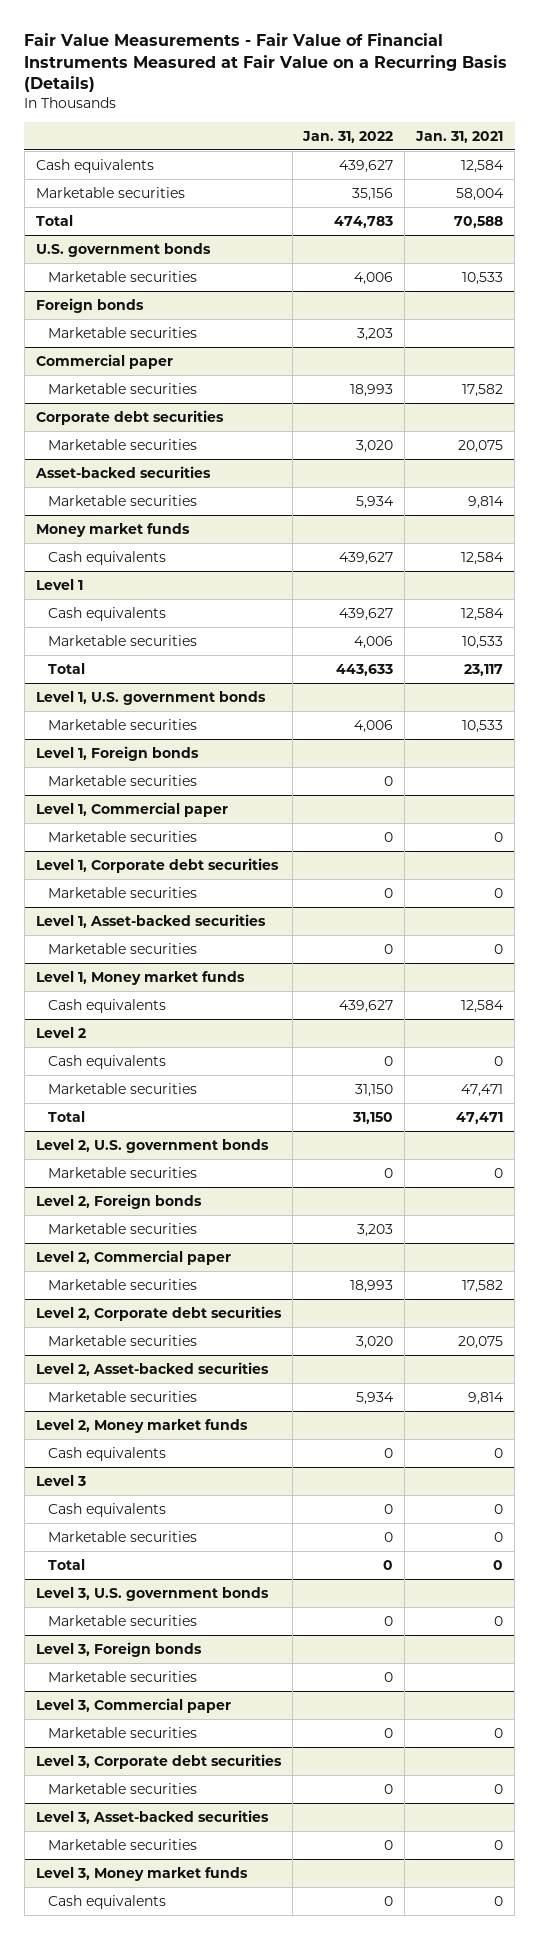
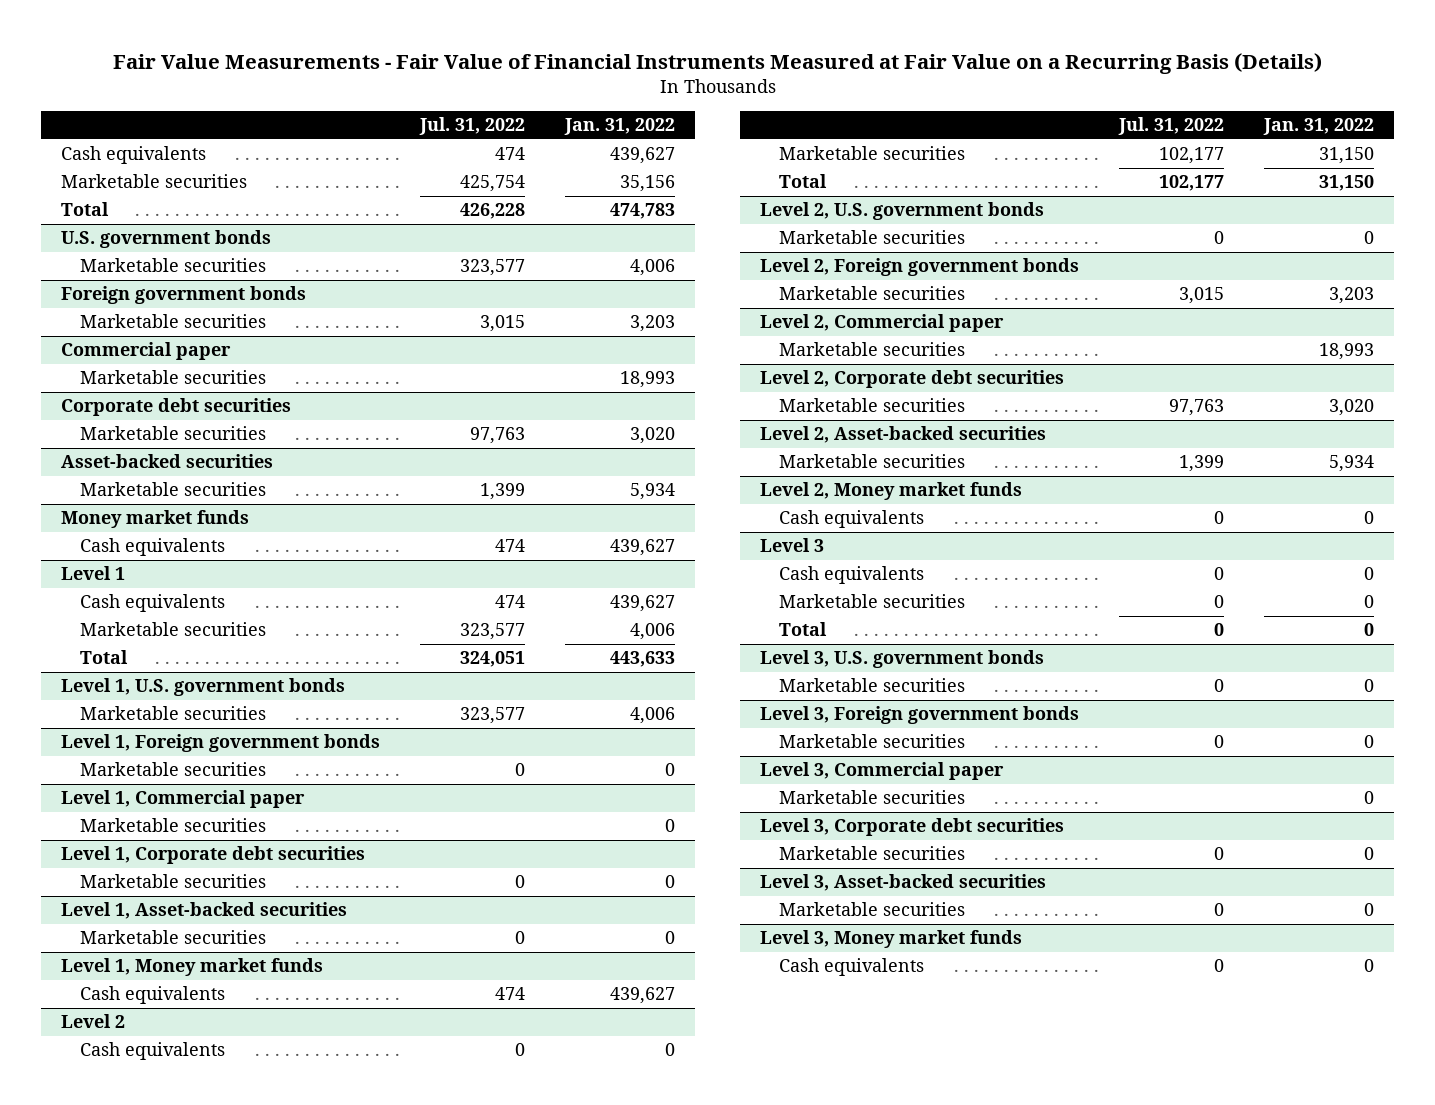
- | Jan. 31, 2022 | Jan. 31, 2021
+ | Jul. 31, 2022 | Jan. 31, 2022
- Foreign bonds
+ Foreign government bonds
- Level 1, Foreign bonds
+ Level 1, Foreign government bonds
- Level 2, Foreign bonds
+ Level 2, Foreign government bonds
- Level 3, Foreign bonds
+ Level 3, Foreign government bonds

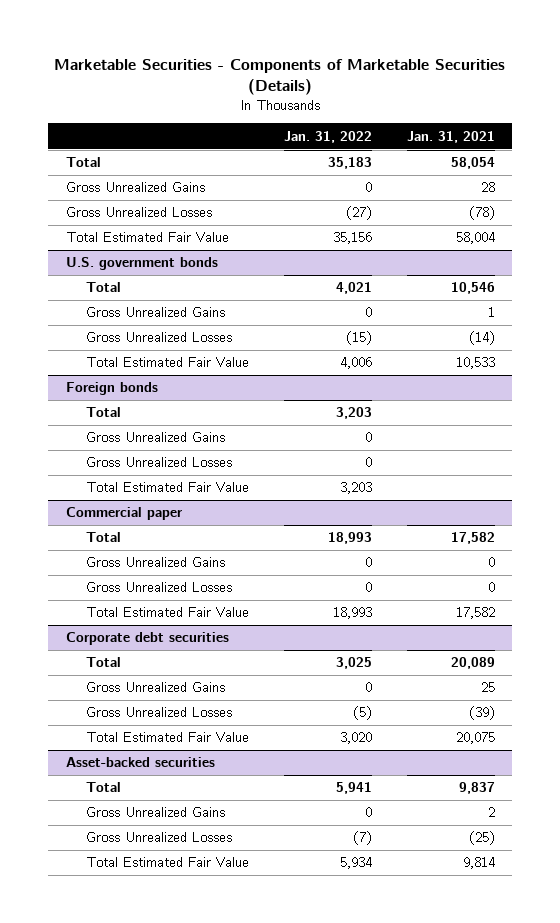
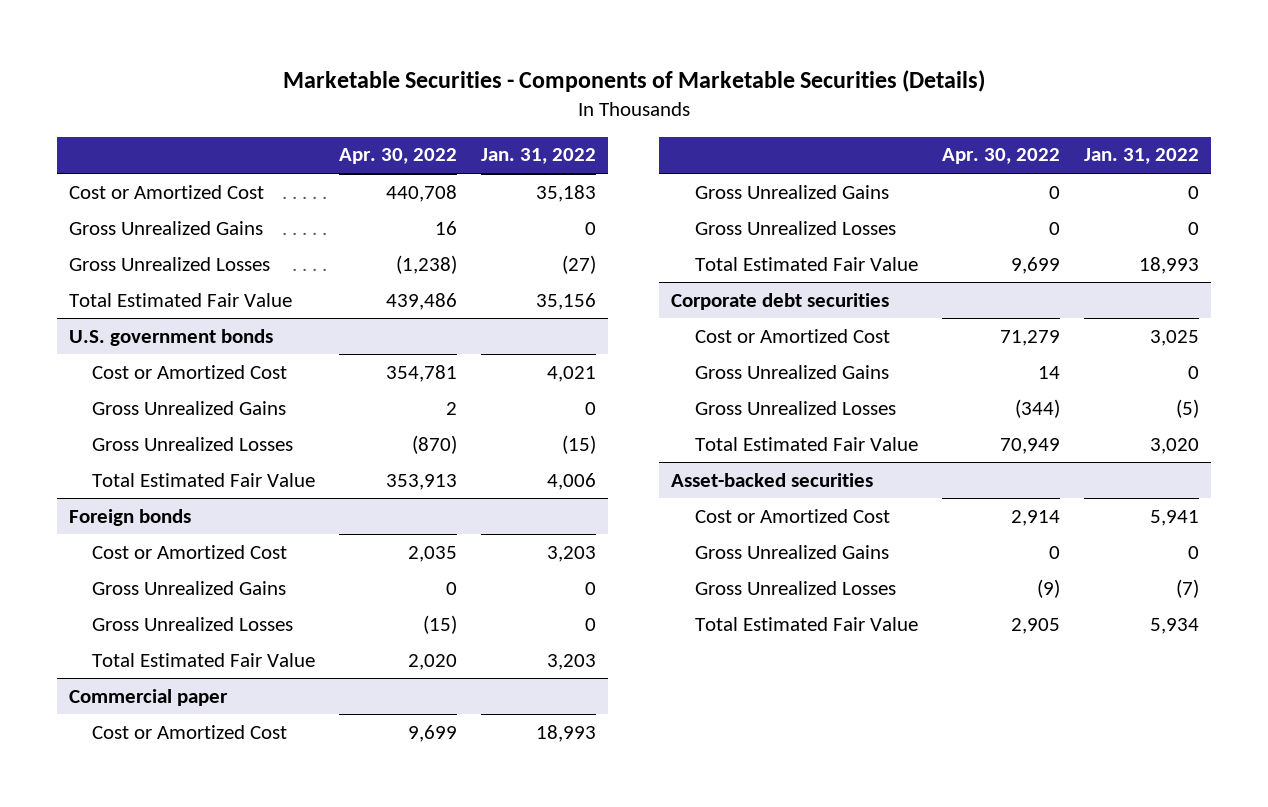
- | Jan. 31, 2022 | Jan. 31, 2021
+ | Apr. 30, 2022 | Jan. 31, 2022
- Total | 35,183 | 58,054
+ Cost or Amortized Cost | 440,708 | 35,183
@ U.S. government bonds
- Total | 4,021 | 10,546
+ Cost or Amortized Cost | 354,781 | 4,021
@ Foreign bonds
- Total | 3,203 |
+ Cost or Amortized Cost | 2,035 | 3,203
@ Commercial paper
- Total | 18,993 | 17,582
+ Cost or Amortized Cost | 9,699 | 18,993
@ Corporate debt securities
- Total | 3,025 | 20,089
+ Cost or Amortized Cost | 71,279 | 3,025
@ Asset-backed securities
- Total | 5,941 | 9,837
+ Cost or Amortized Cost | 2,914 | 5,941

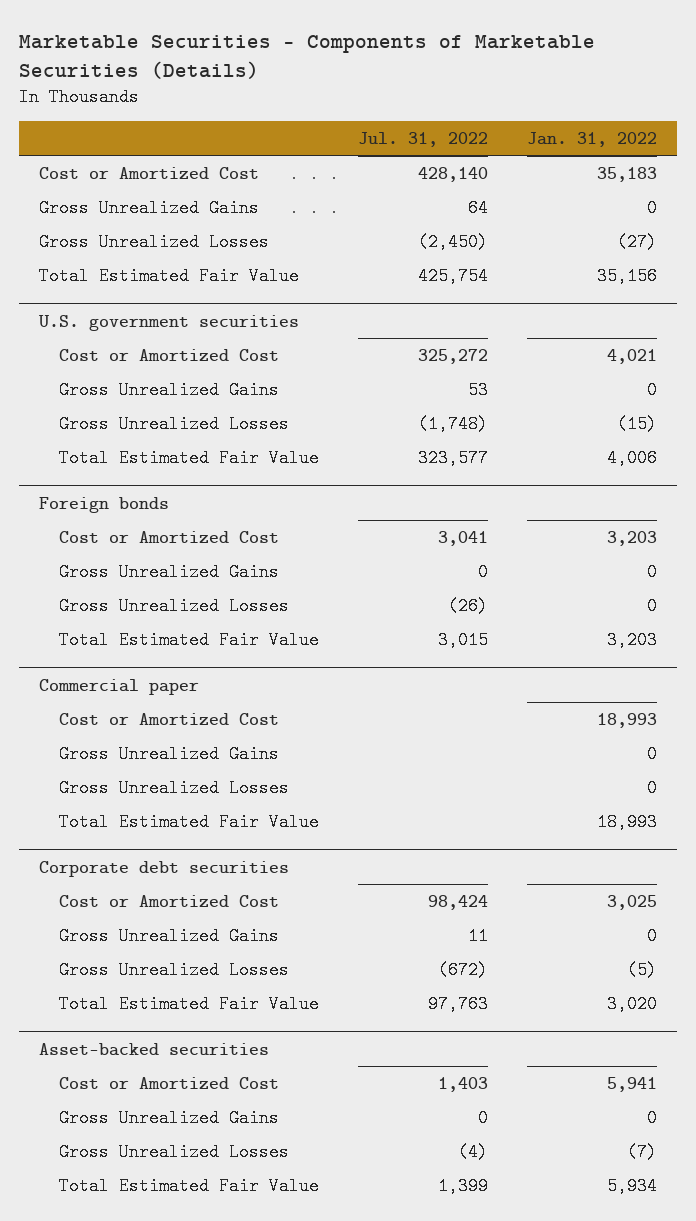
- | Apr. 30, 2022 | Jan. 31, 2022
+ | Jul. 31, 2022 | Jan. 31, 2022
- U.S. government bonds
+ U.S. government securities

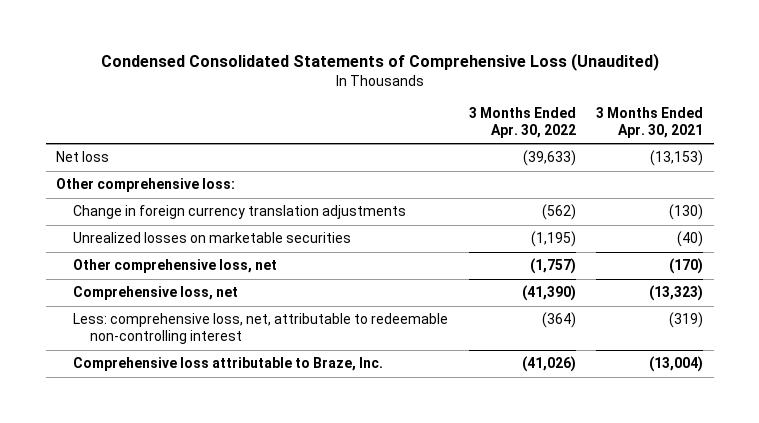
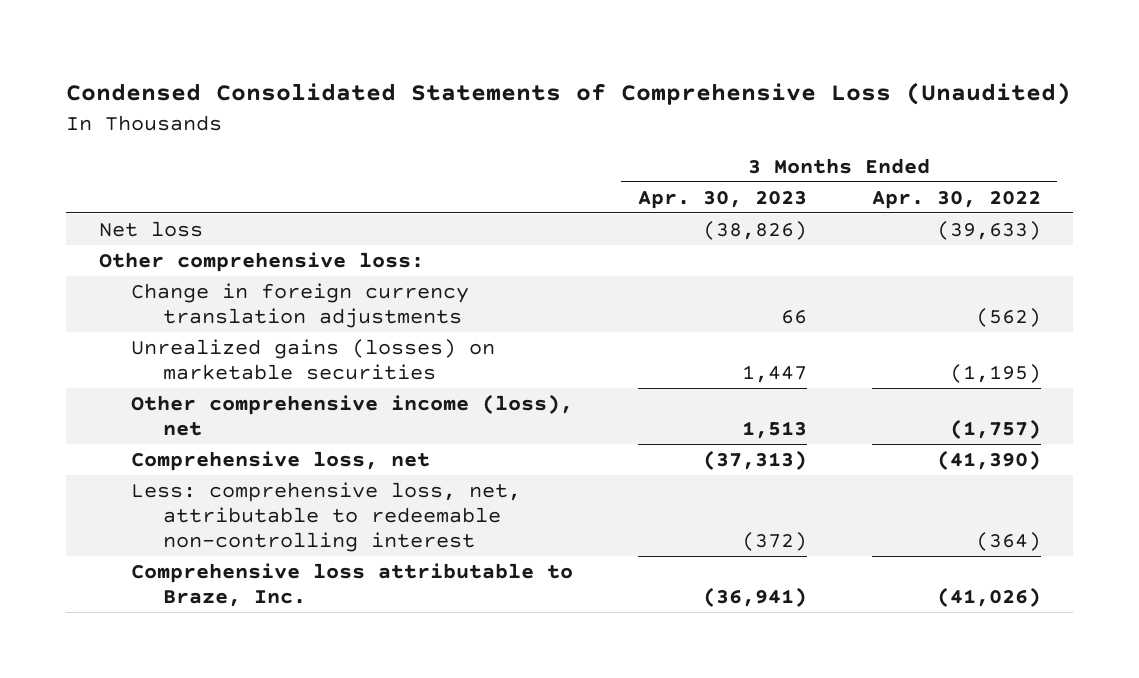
- | 3 Months Ended Apr. 30, 2022 | 3 Months Ended Apr. 30, 2021
+ | 3 Months Ended Apr. 30, 2023 | 3 Months Ended Apr. 30, 2022
- Unrealized losses on marketable securities | (1,195) | (40)
- Other comprehensive loss, net | (1,757) | (170)
+ Unrealized gains (losses) on marketable securities | 1,447 | (1,195)
+ Other comprehensive income (loss), net | 1,513 | (1,757)

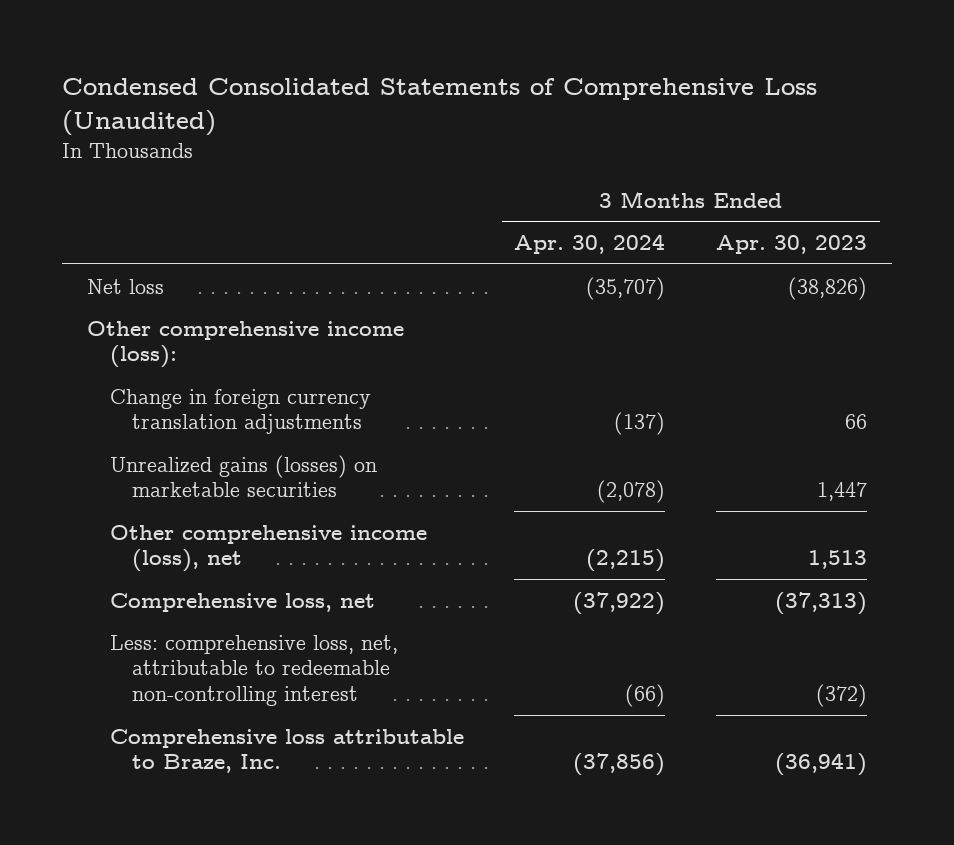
- | 3 Months Ended Apr. 30, 2023 | 3 Months Ended Apr. 30, 2022
+ | 3 Months Ended Apr. 30, 2024 | 3 Months Ended Apr. 30, 2023
- Other comprehensive loss:
+ Other comprehensive income (loss):

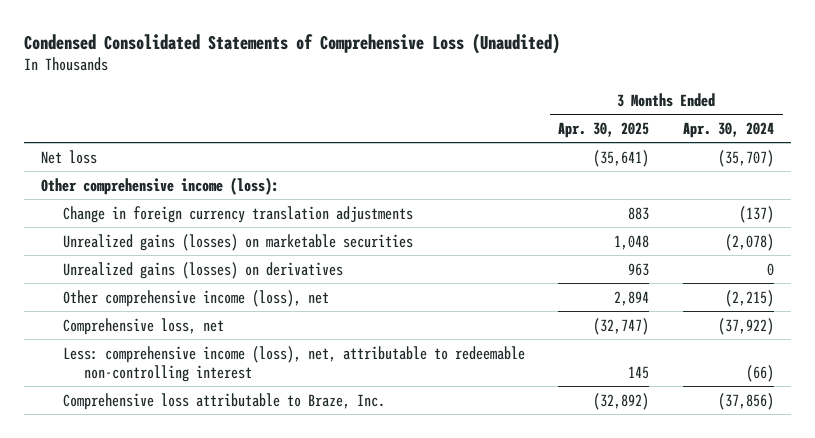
- | 3 Months Ended Apr. 30, 2024 | 3 Months Ended Apr. 30, 2023
+ | 3 Months Ended Apr. 30, 2025 | 3 Months Ended Apr. 30, 2024
+ Unrealized gains (losses) on derivatives | 963 | 0
- Less: comprehensive loss, net, attributable to redeemable non-controlling interest | (66) | (372)
+ Less: comprehensive income (loss), net, attributable to redeemable non-controlling interest | 145 | (66)

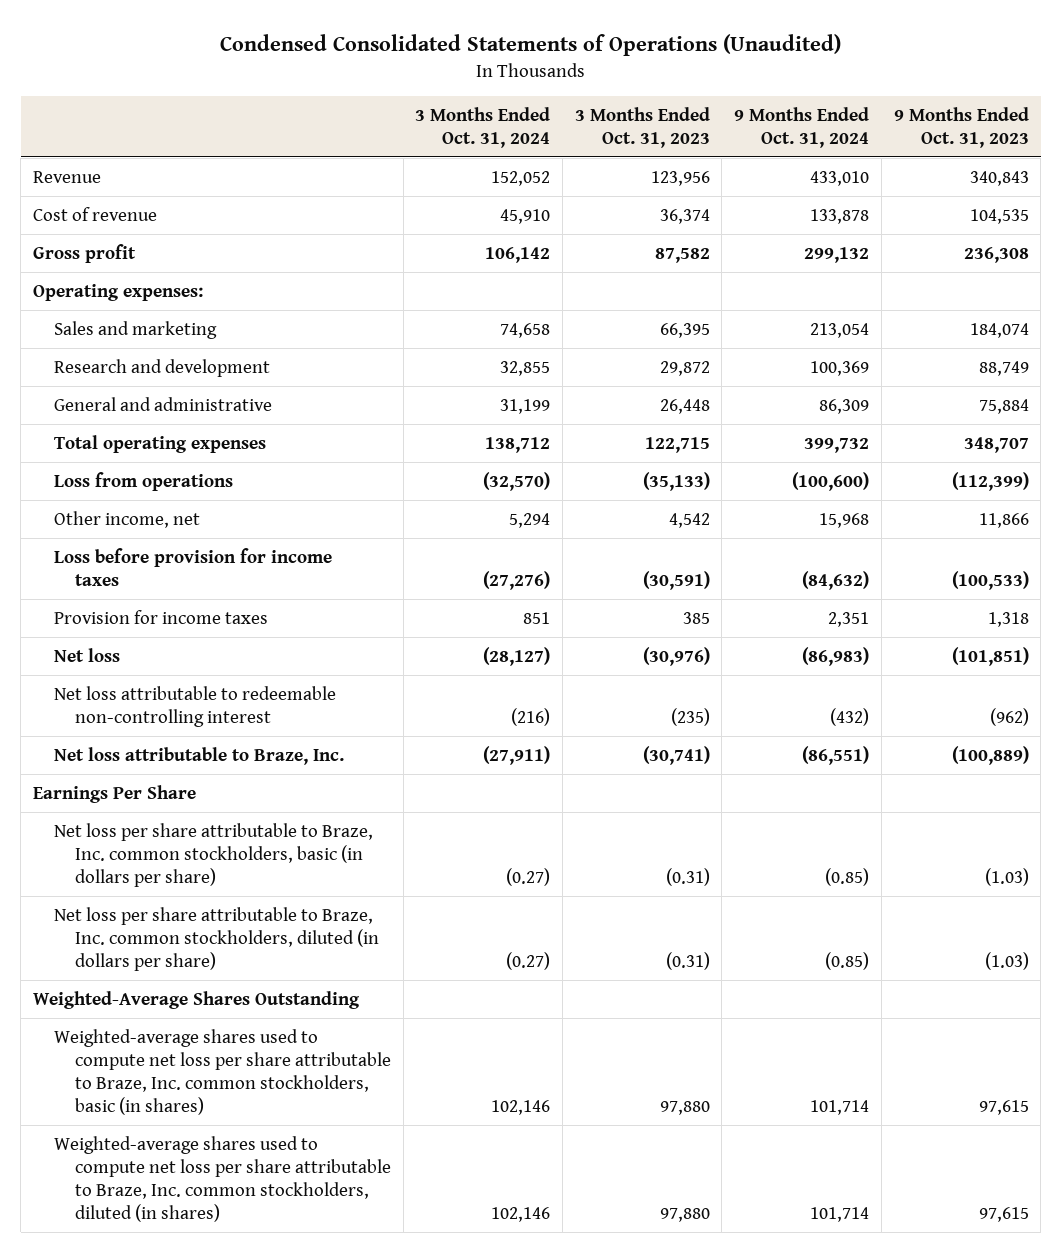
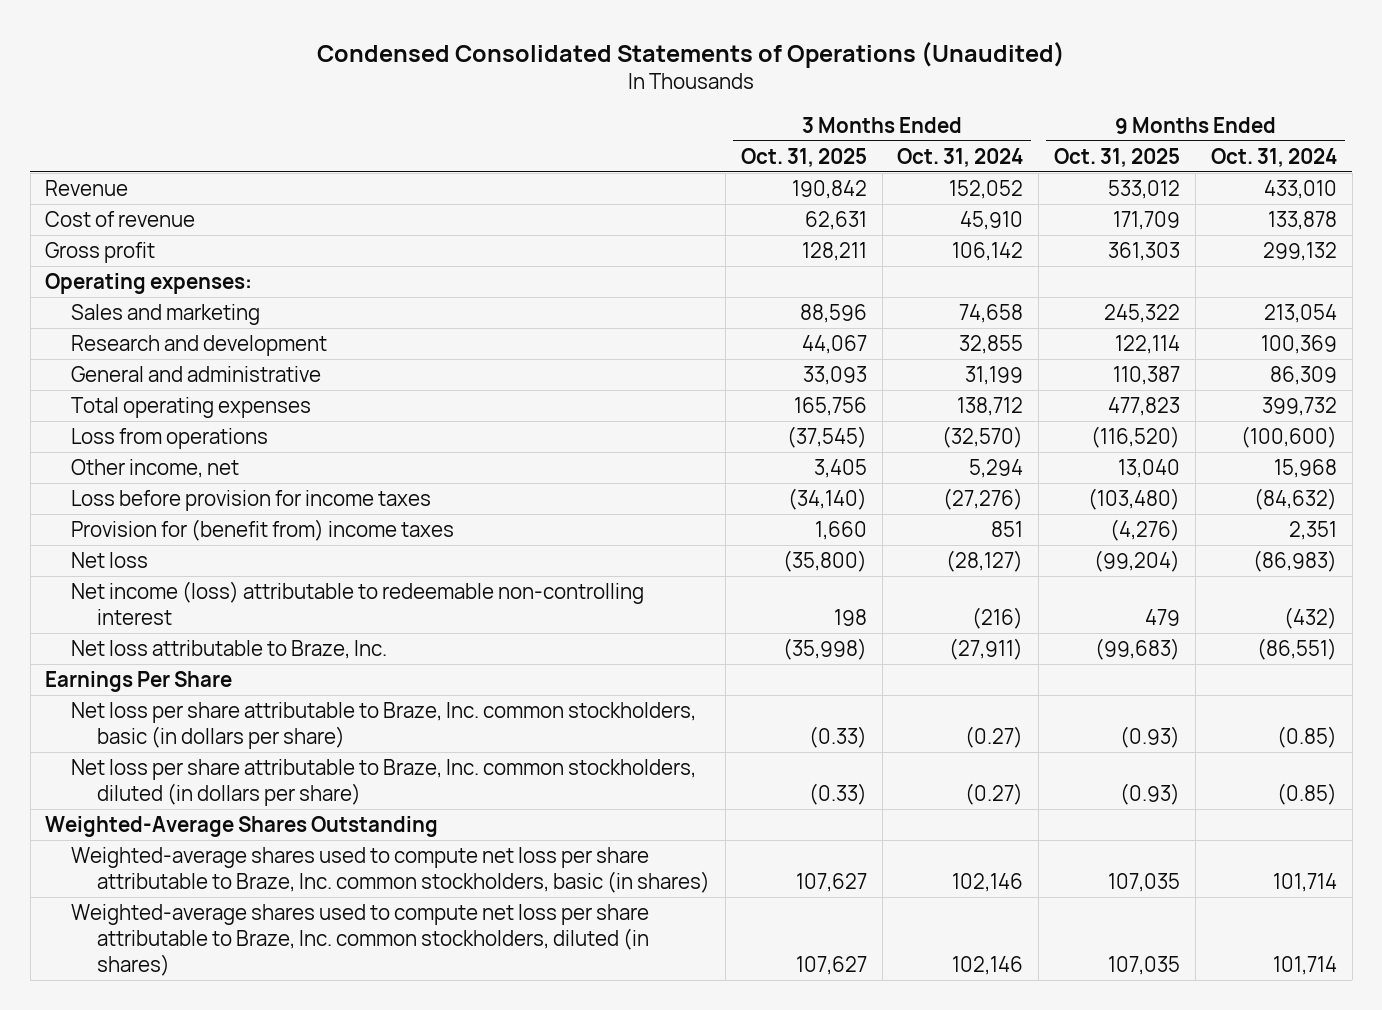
- | 3 Months Ended Oct. 31, 2024 | 3 Months Ended Oct. 31, 2023 | 9 Months Ended Oct. 31, 2024 | 9 Months Ended Oct. 31, 2023
+ | 3 Months Ended Oct. 31, 2025 | 3 Months Ended Oct. 31, 2024 | 9 Months Ended Oct. 31, 2025 | 9 Months Ended Oct. 31, 2024
- Provision for income taxes | 851 | 385 | 2,351 | 1,318
+ Provision for (benefit from) income taxes | 1,660 | 851 | (4,276) | 2,351
- Net loss attributable to redeemable non-controlling interest | (216) | (235) | (432) | (962)
+ Net income (loss) attributable to redeemable non-controlling interest | 198 | (216) | 479 | (432)

